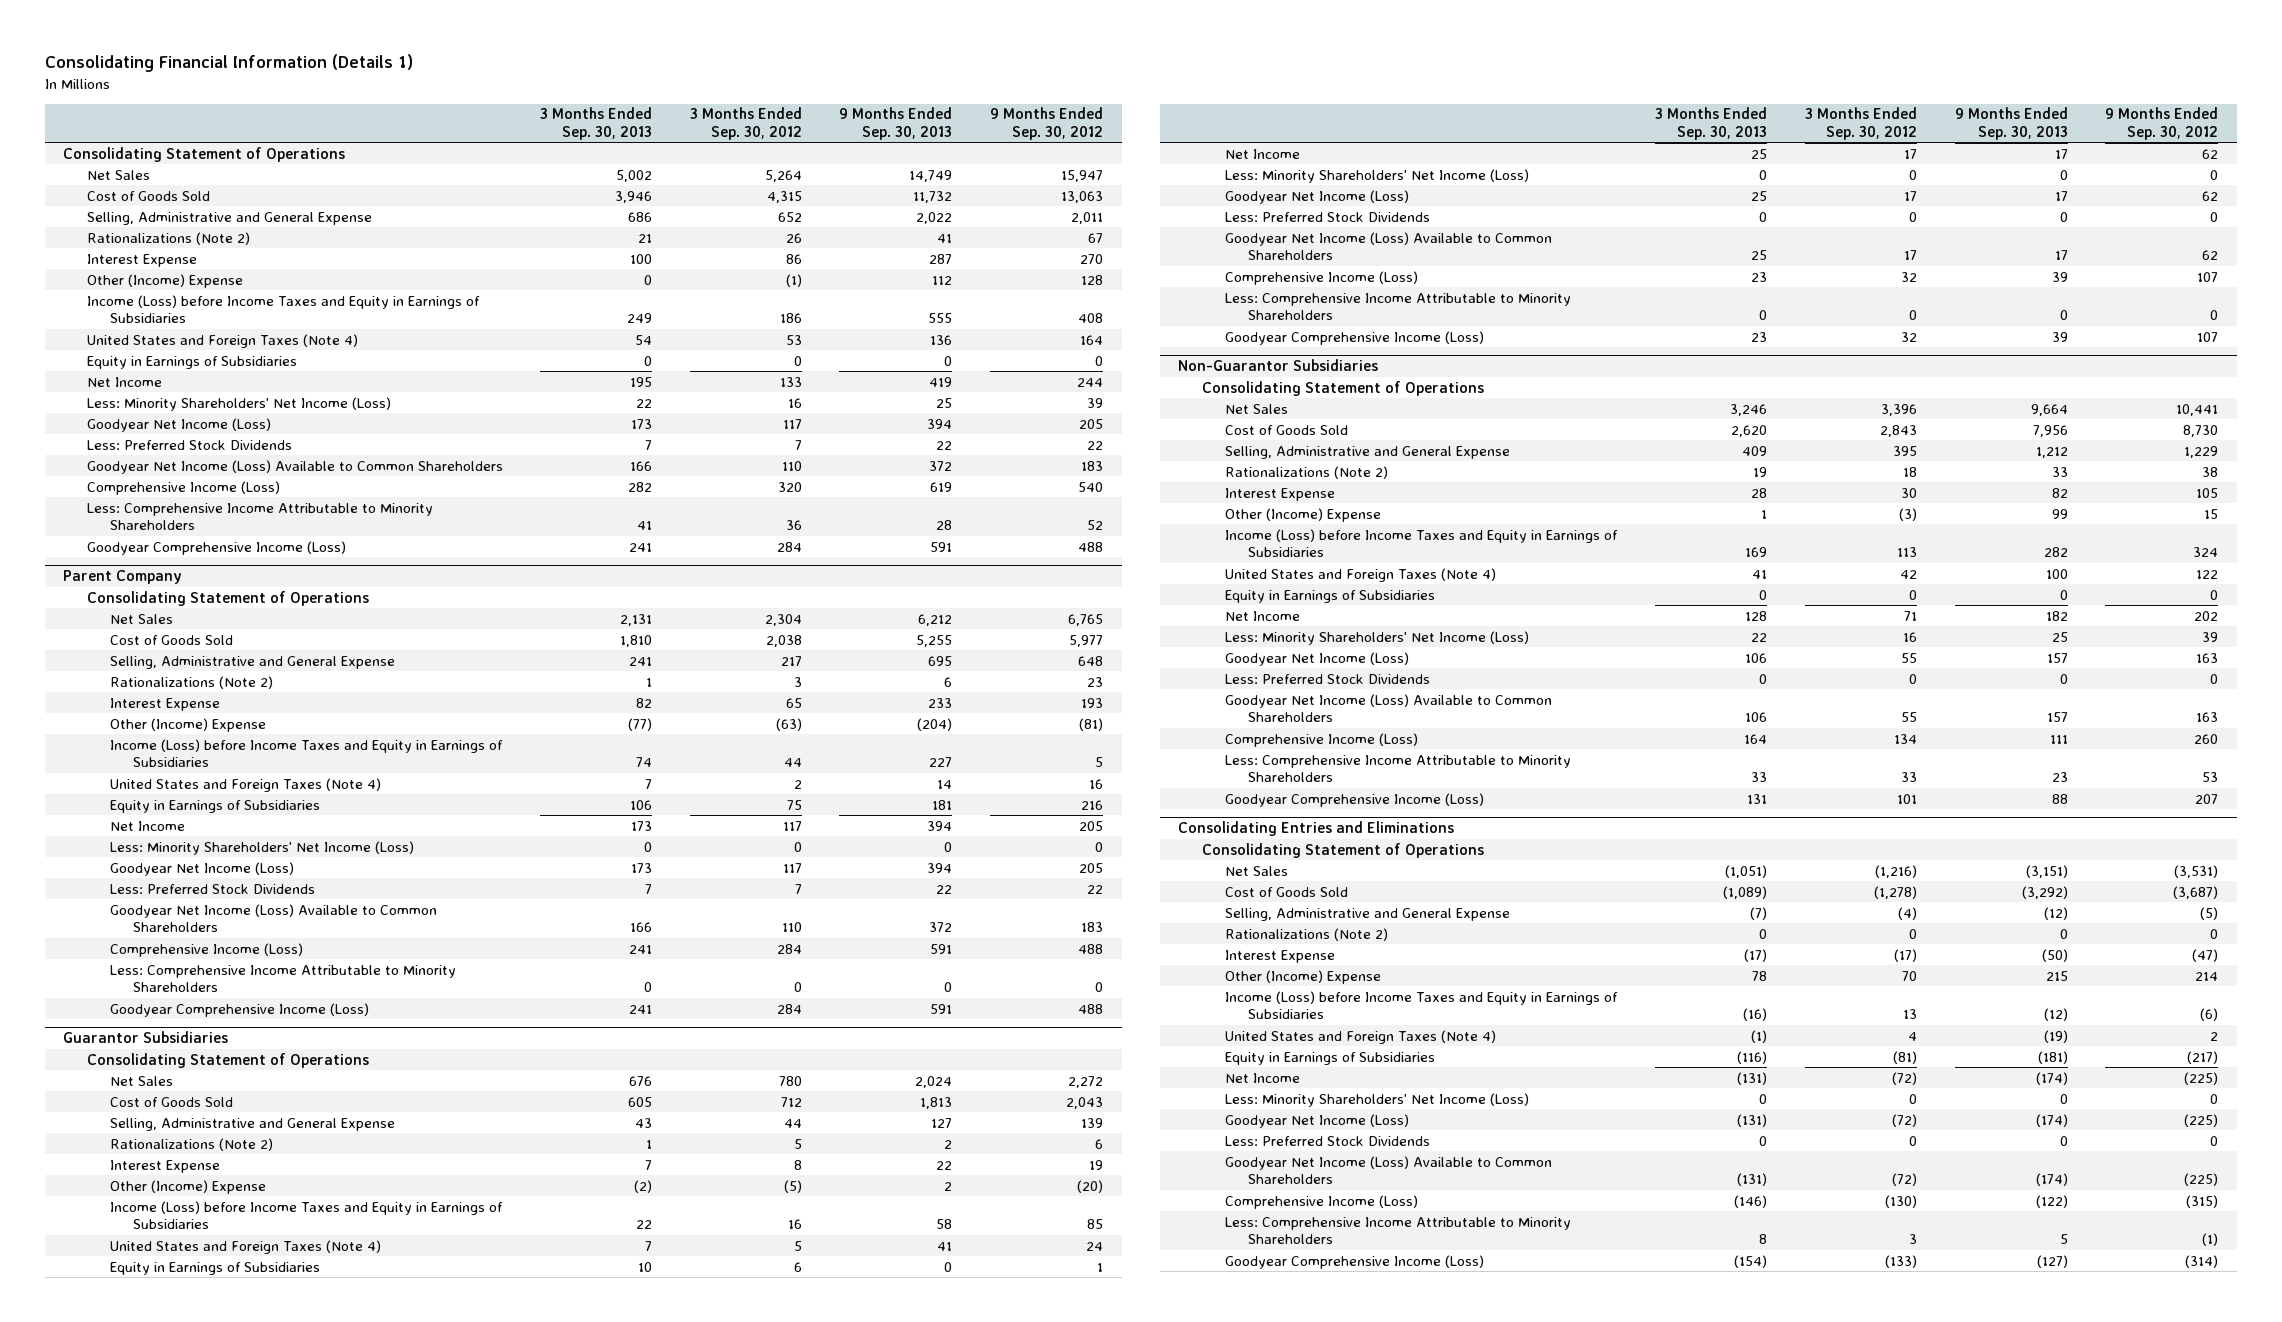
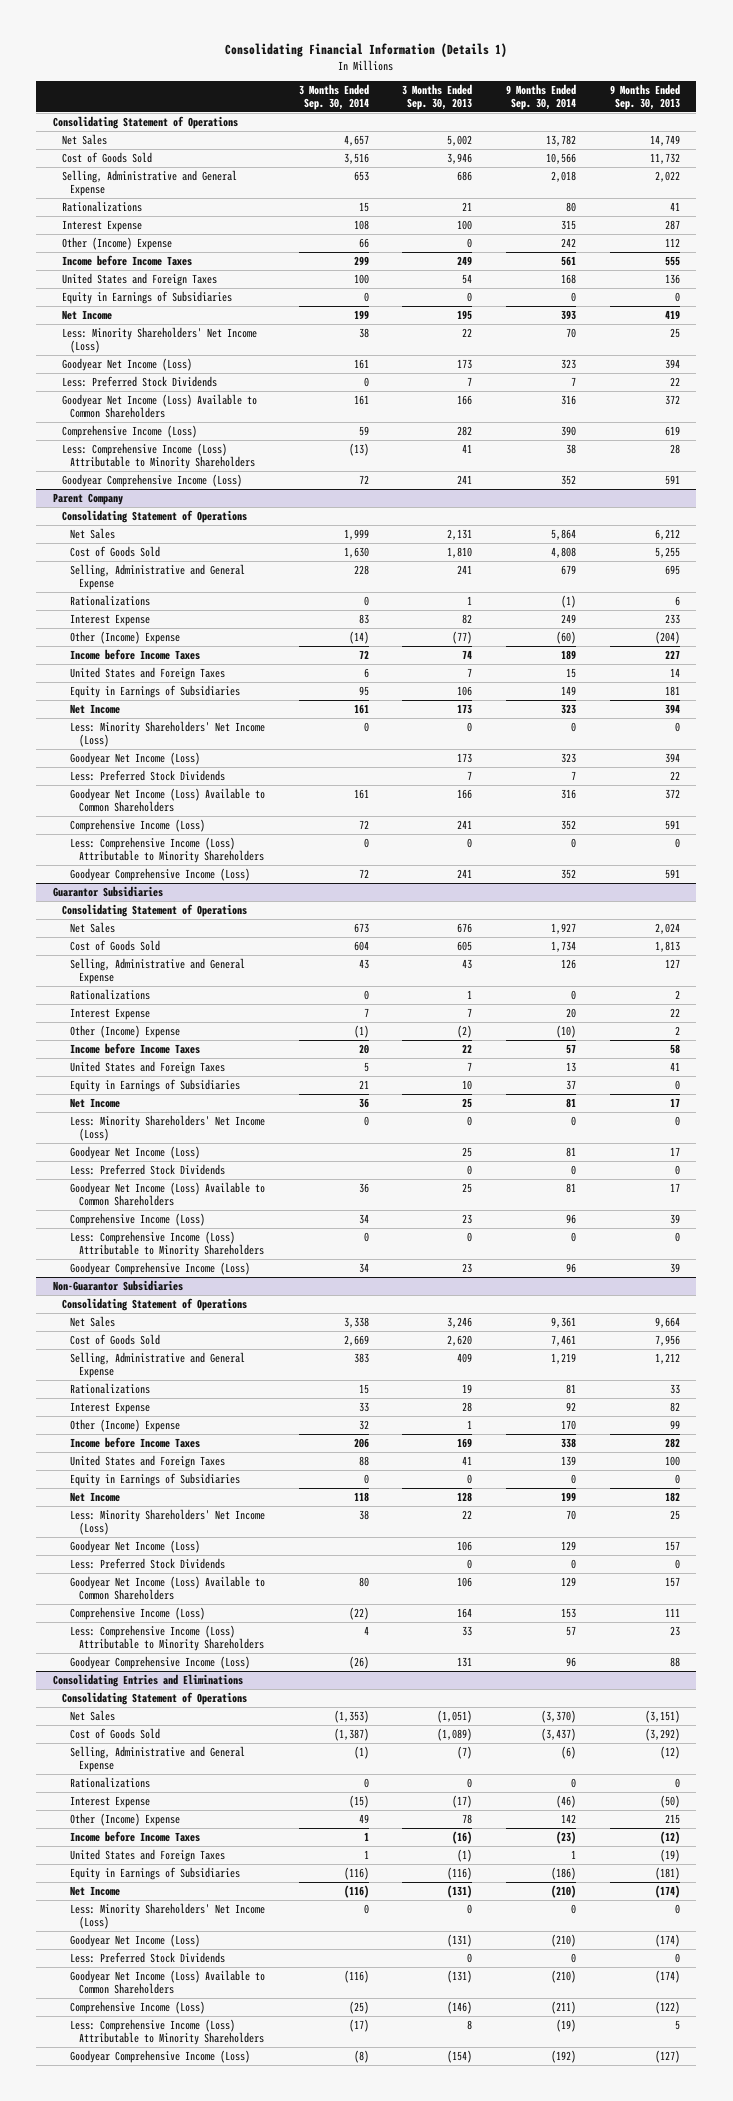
- | 3 Months Ended Sep. 30, 2013 | 3 Months Ended Sep. 30, 2012 | 9 Months Ended Sep. 30, 2013 | 9 Months Ended Sep. 30, 2012
+ | 3 Months Ended Sep. 30, 2014 | 3 Months Ended Sep. 30, 2013 | 9 Months Ended Sep. 30, 2014 | 9 Months Ended Sep. 30, 2013
- Rationalizations (Note 2) | 21 | 26 | 41 | 67
+ Rationalizations | 15 | 21 | 80 | 41
- Income (Loss) before Income Taxes and Equity in Earnings of Subsidiaries | 249 | 186 | 555 | 408
- United States and Foreign Taxes (Note 4) | 54 | 53 | 136 | 164
+ Income before Income Taxes | 299 | 249 | 561 | 555
+ United States and Foreign Taxes | 100 | 54 | 168 | 136
- Less: Comprehensive Income Attributable to Minority Shareholders | 41 | 36 | 28 | 52
+ Less: Comprehensive Income (Loss) Attributable to Minority Shareholders | (13) | 41 | 38 | 28
@ Parent Company
- Rationalizations (Note 2) | 1 | 3 | 6 | 23
+ Rationalizations | 0 | 1 | (1) | 6
- Income (Loss) before Income Taxes and Equity in Earnings of Subsidiaries | 74 | 44 | 227 | 5
- United States and Foreign Taxes (Note 4) | 7 | 2 | 14 | 16
+ Income before Income Taxes | 72 | 74 | 189 | 227
+ United States and Foreign Taxes | 6 | 7 | 15 | 14
- Less: Comprehensive Income Attributable to Minority Shareholders | 0 | 0 | 0 | 0
+ Less: Comprehensive Income (Loss) Attributable to Minority Shareholders | 0 | 0 | 0 | 0
@ Guarantor Subsidiaries
- Rationalizations (Note 2) | 1 | 5 | 2 | 6
+ Rationalizations | 0 | 1 | 0 | 2
- Income (Loss) before Income Taxes and Equity in Earnings of Subsidiaries | 22 | 16 | 58 | 85
- United States and Foreign Taxes (Note 4) | 7 | 5 | 41 | 24
+ Income before Income Taxes | 20 | 22 | 57 | 58
+ United States and Foreign Taxes | 5 | 7 | 13 | 41
- Less: Comprehensive Income Attributable to Minority Shareholders | 0 | 0 | 0 | 0
+ Less: Comprehensive Income (Loss) Attributable to Minority Shareholders | 0 | 0 | 0 | 0
@ Non-Guarantor Subsidiaries
- Rationalizations (Note 2) | 19 | 18 | 33 | 38
+ Rationalizations | 15 | 19 | 81 | 33
- Income (Loss) before Income Taxes and Equity in Earnings of Subsidiaries | 169 | 113 | 282 | 324
- United States and Foreign Taxes (Note 4) | 41 | 42 | 100 | 122
+ Income before Income Taxes | 206 | 169 | 338 | 282
+ United States and Foreign Taxes | 88 | 41 | 139 | 100
- Less: Comprehensive Income Attributable to Minority Shareholders | 33 | 33 | 23 | 53
+ Less: Comprehensive Income (Loss) Attributable to Minority Shareholders | 4 | 33 | 57 | 23
@ Consolidating Entries and Eliminations
- Rationalizations (Note 2) | 0 | 0 | 0 | 0
+ Rationalizations | 0 | 0 | 0 | 0
- Income (Loss) before Income Taxes and Equity in Earnings of Subsidiaries | (16) | 13 | (12) | (6)
- United States and Foreign Taxes (Note 4) | (1) | 4 | (19) | 2
+ Income before Income Taxes | 1 | (16) | (23) | (12)
+ United States and Foreign Taxes | 1 | (1) | 1 | (19)
- Less: Comprehensive Income Attributable to Minority Shareholders | 8 | 3 | 5 | (1)
+ Less: Comprehensive Income (Loss) Attributable to Minority Shareholders | (17) | 8 | (19) | 5

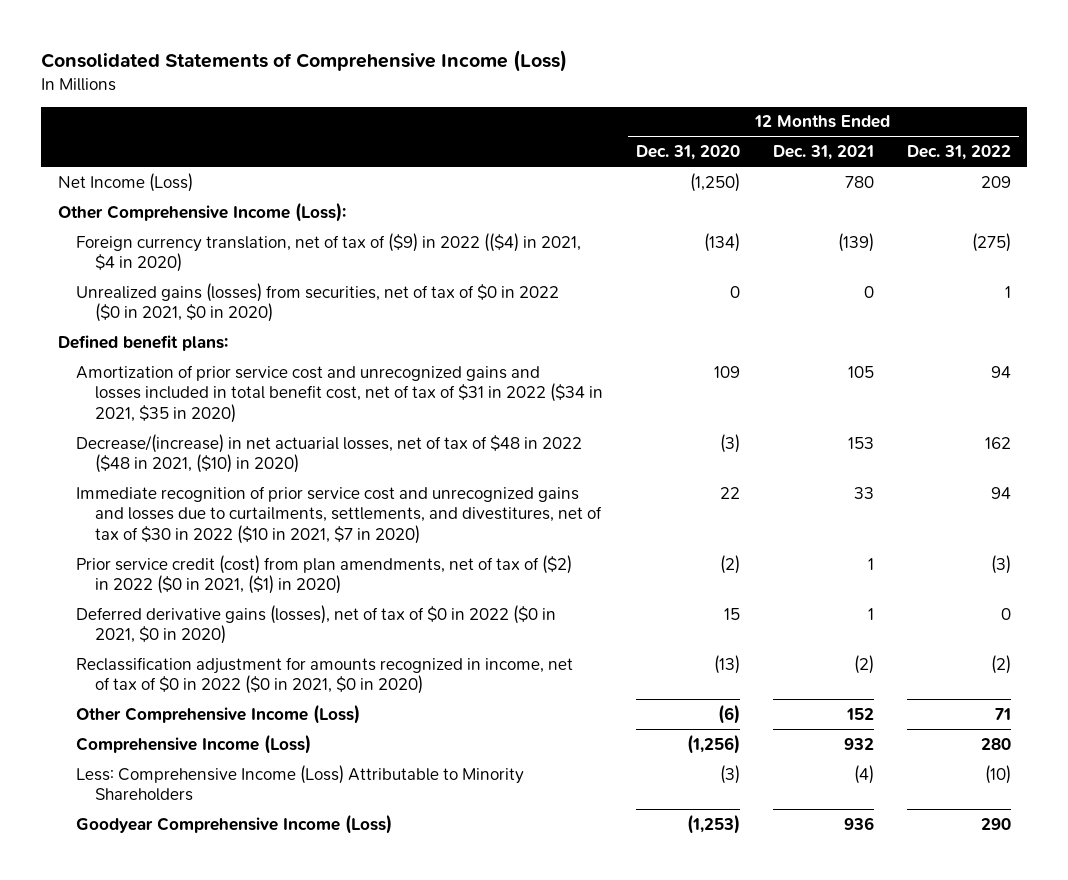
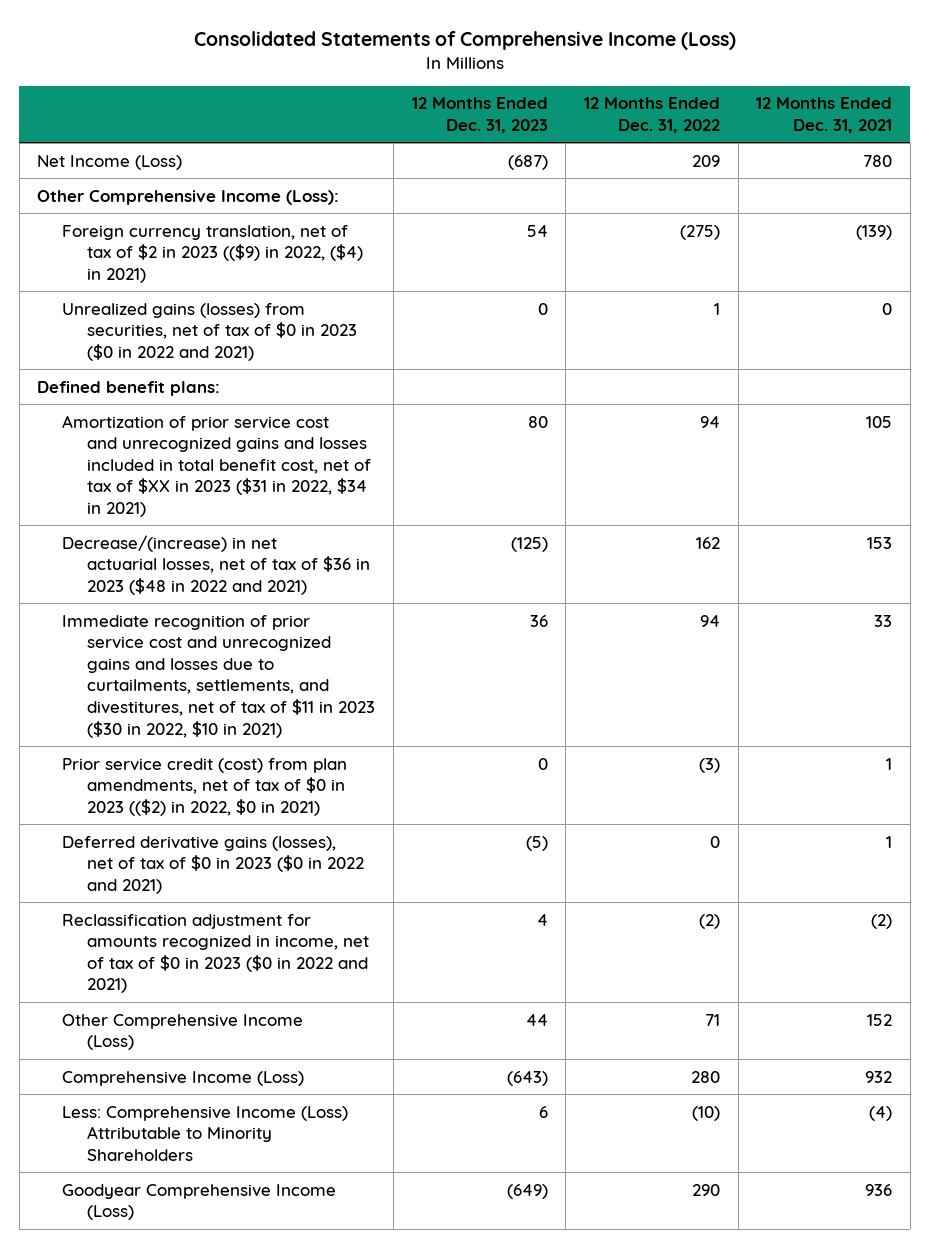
- | 12 Months Ended Dec. 31, 2020 | 12 Months Ended Dec. 31, 2021 | 12 Months Ended Dec. 31, 2022
+ | 12 Months Ended Dec. 31, 2023 | 12 Months Ended Dec. 31, 2022 | 12 Months Ended Dec. 31, 2021
- Foreign currency translation, net of tax of ($9) in 2022 (($4) in 2021, $4 in 2020) | (134) | (139) | (275)
- Unrealized gains (losses) from securities, net of tax of $0 in 2022 ($0 in 2021, $0 in 2020) | 0 | 0 | 1
+ Foreign currency translation, net of tax of $2 in 2023 (($9) in 2022, ($4) in 2021) | 54 | (275) | (139)
+ Unrealized gains (losses) from securities, net of tax of $0 in 2023 ($0 in 2022 and 2021) | 0 | 1 | 0
- Amortization of prior service cost and unrecognized gains and losses included in total benefit cost, net of tax of $31 in 2022 ($34 in 2021, $35 in 2020) | 109 | 105 | 94
- Decrease/(increase) in net actuarial losses, net of tax of $48 in 2022 ($48 in 2021, ($10) in 2020) | (3) | 153 | 162
- Immediate recognition of prior service cost and unrecognized gains and losses due to curtailments, settlements, and divestitures, net of tax of $30 in 2022 ($10 in 2021, $7 in 2020) | 22 | 33 | 94
- Prior service credit (cost) from plan amendments, net of tax of ($2) in 2022 ($0 in 2021, ($1) in 2020) | (2) | 1 | (3)
- Deferred derivative gains (losses), net of tax of $0 in 2022 ($0 in 2021, $0 in 2020) | 15 | 1 | 0
- Reclassification adjustment for amounts recognized in income, net of tax of $0 in 2022 ($0 in 2021, $0 in 2020) | (13) | (2) | (2)
+ Amortization of prior service cost and unrecognized gains and losses included in total benefit cost, net of tax of $XX in 2023 ($31 in 2022, $34 in 2021) | 80 | 94 | 105
+ Decrease/(increase) in net actuarial losses, net of tax of $36 in 2023 ($48 in 2022 and 2021) | (125) | 162 | 153
+ Immediate recognition of prior service cost and unrecognized gains and losses due to curtailments, settlements, and divestitures, net of tax of $11 in 2023 ($30 in 2022, $10 in 2021) | 36 | 94 | 33
+ Prior service credit (cost) from plan amendments, net of tax of $0 in 2023 (($2) in 2022, $0 in 2021) | 0 | (3) | 1
+ Deferred derivative gains (losses), net of tax of $0 in 2023 ($0 in 2022 and 2021) | (5) | 0 | 1
+ Reclassification adjustment for amounts recognized in income, net of tax of $0 in 2023 ($0 in 2022 and 2021) | 4 | (2) | (2)

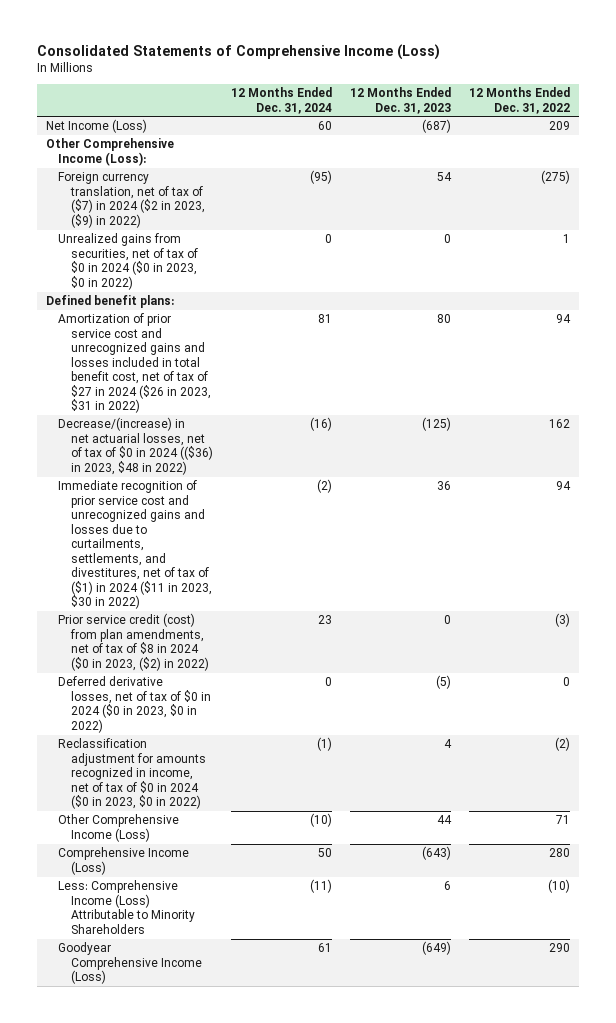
- | 12 Months Ended Dec. 31, 2023 | 12 Months Ended Dec. 31, 2022 | 12 Months Ended Dec. 31, 2021
+ | 12 Months Ended Dec. 31, 2024 | 12 Months Ended Dec. 31, 2023 | 12 Months Ended Dec. 31, 2022
- Foreign currency translation, net of tax of $2 in 2023 (($9) in 2022, ($4) in 2021) | 54 | (275) | (139)
- Unrealized gains (losses) from securities, net of tax of $0 in 2023 ($0 in 2022 and 2021) | 0 | 1 | 0
+ Foreign currency translation, net of tax of ($7) in 2024 ($2 in 2023, ($9) in 2022) | (95) | 54 | (275)
+ Unrealized gains from securities, net of tax of $0 in 2024 ($0 in 2023, $0 in 2022) | 0 | 0 | 1
- Amortization of prior service cost and unrecognized gains and losses included in total benefit cost, net of tax of $XX in 2023 ($31 in 2022, $34 in 2021) | 80 | 94 | 105
- Decrease/(increase) in net actuarial losses, net of tax of $36 in 2023 ($48 in 2022 and 2021) | (125) | 162 | 153
- Immediate recognition of prior service cost and unrecognized gains and losses due to curtailments, settlements, and divestitures, net of tax of $11 in 2023 ($30 in 2022, $10 in 2021) | 36 | 94 | 33
- Prior service credit (cost) from plan amendments, net of tax of $0 in 2023 (($2) in 2022, $0 in 2021) | 0 | (3) | 1
- Deferred derivative gains (losses), net of tax of $0 in 2023 ($0 in 2022 and 2021) | (5) | 0 | 1
- Reclassification adjustment for amounts recognized in income, net of tax of $0 in 2023 ($0 in 2022 and 2021) | 4 | (2) | (2)
+ Amortization of prior service cost and unrecognized gains and losses included in total benefit cost, net of tax of $27 in 2024 ($26 in 2023, $31 in 2022) | 81 | 80 | 94
+ Decrease/(increase) in net actuarial losses, net of tax of $0 in 2024 (($36) in 2023, $48 in 2022) | (16) | (125) | 162
+ Immediate recognition of prior service cost and unrecognized gains and losses due to curtailments, settlements, and divestitures, net of tax of ($1) in 2024 ($11 in 2023, $30 in 2022) | (2) | 36 | 94
+ Prior service credit (cost) from plan amendments, net of tax of $8 in 2024 ($0 in 2023, ($2) in 2022) | 23 | 0 | (3)
+ Deferred derivative losses, net of tax of $0 in 2024 ($0 in 2023, $0 in 2022) | 0 | (5) | 0
+ Reclassification adjustment for amounts recognized in income, net of tax of $0 in 2024 ($0 in 2023, $0 in 2022) | (1) | 4 | (2)

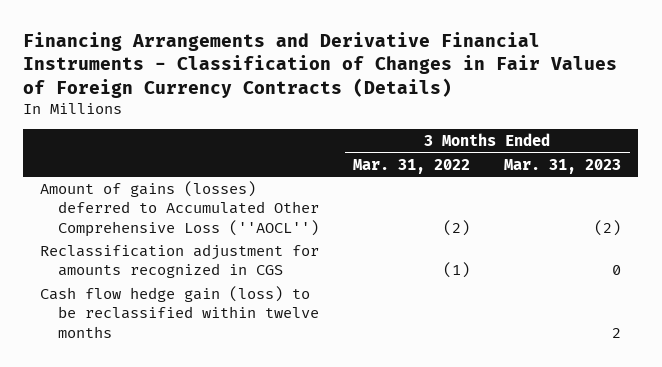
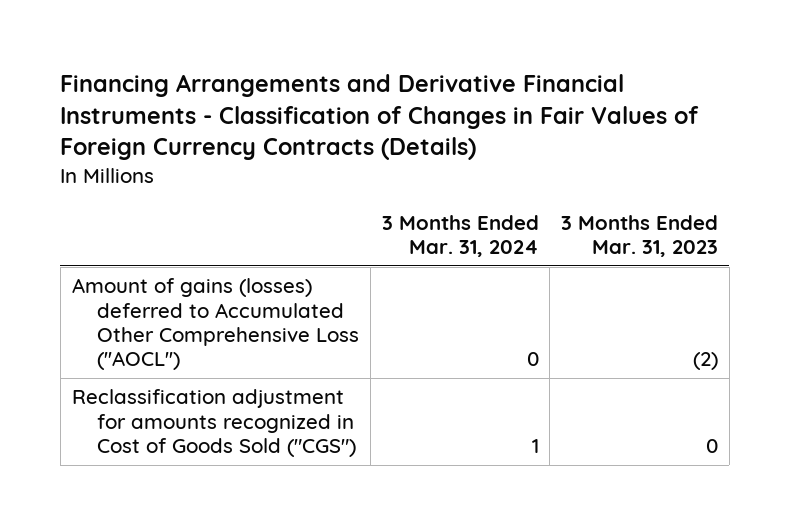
- | 3 Months Ended Mar. 31, 2022 | 3 Months Ended Mar. 31, 2023
+ | 3 Months Ended Mar. 31, 2024 | 3 Months Ended Mar. 31, 2023
- Reclassification adjustment for amounts recognized in CGS | (1) | 0
- Cash flow hedge gain (loss) to be reclassified within twelve months | | 2
+ Reclassification adjustment for amounts recognized in Cost of Goods Sold ("CGS") | 1 | 0

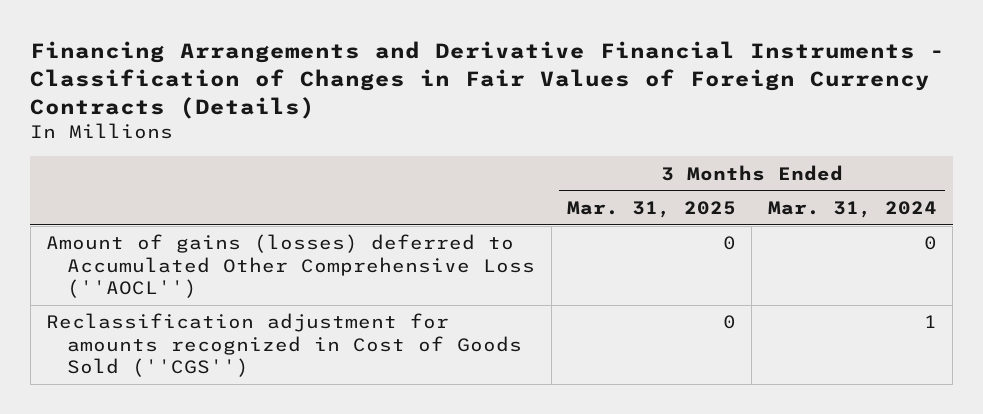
- | 3 Months Ended Mar. 31, 2024 | 3 Months Ended Mar. 31, 2023
+ | 3 Months Ended Mar. 31, 2025 | 3 Months Ended Mar. 31, 2024
- Reclassification adjustment for amounts recognized in Cost of Goods Sold ("CGS") | 1 | 0
+ Reclassification adjustment for amounts recognized in Cost of Goods Sold (''CGS'') | 0 | 1

